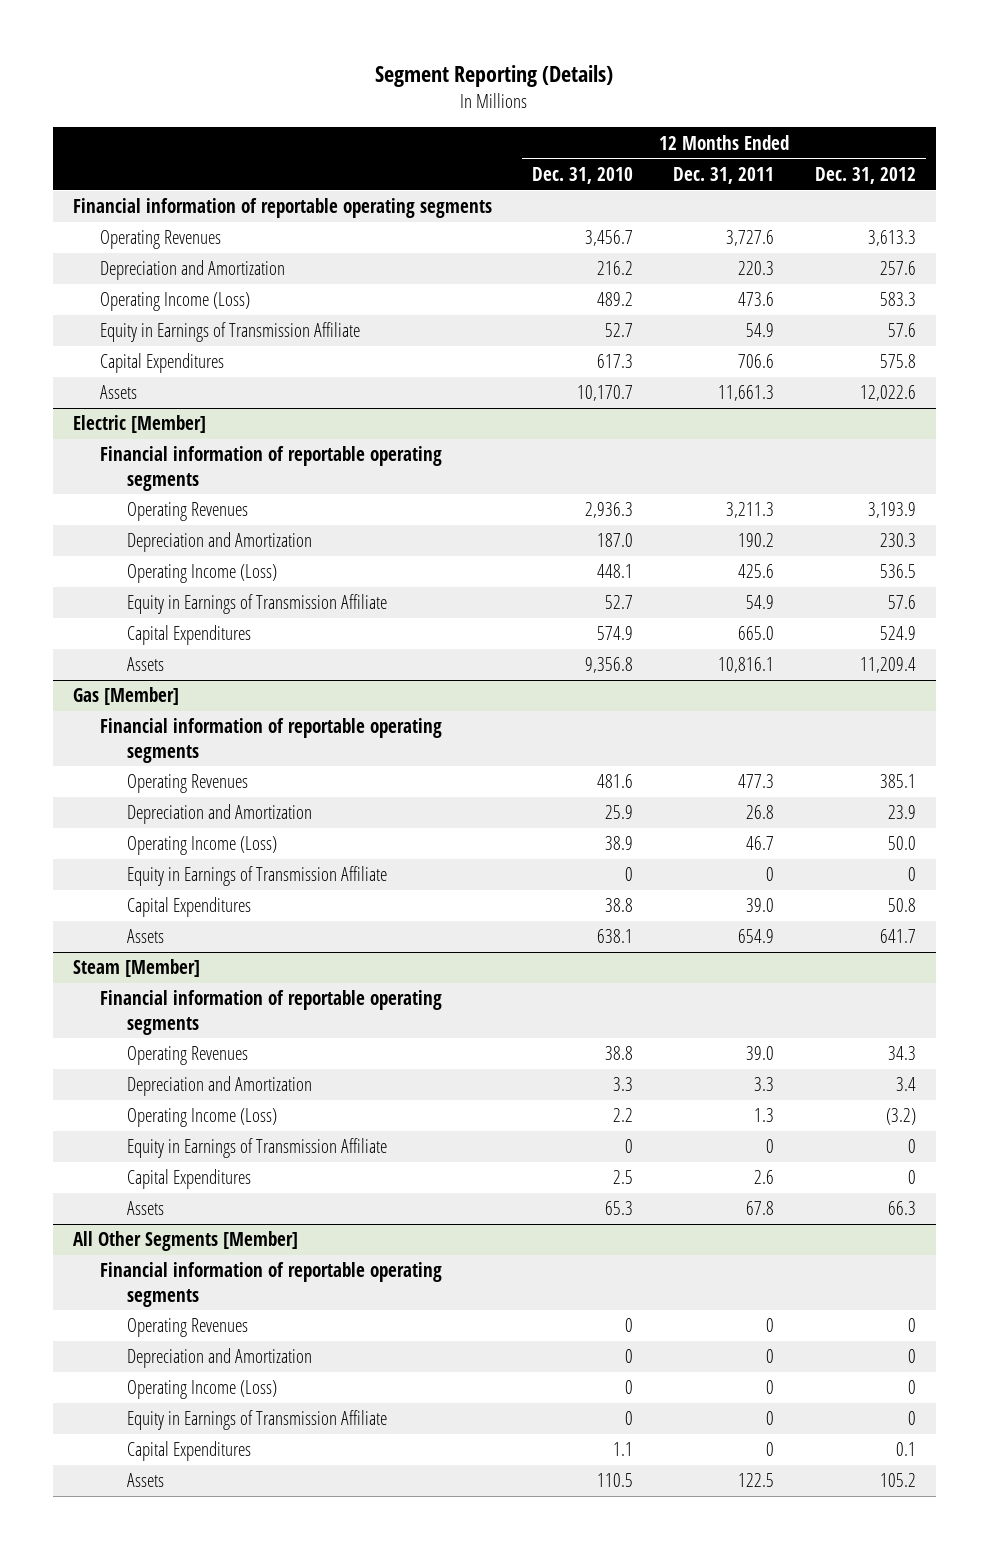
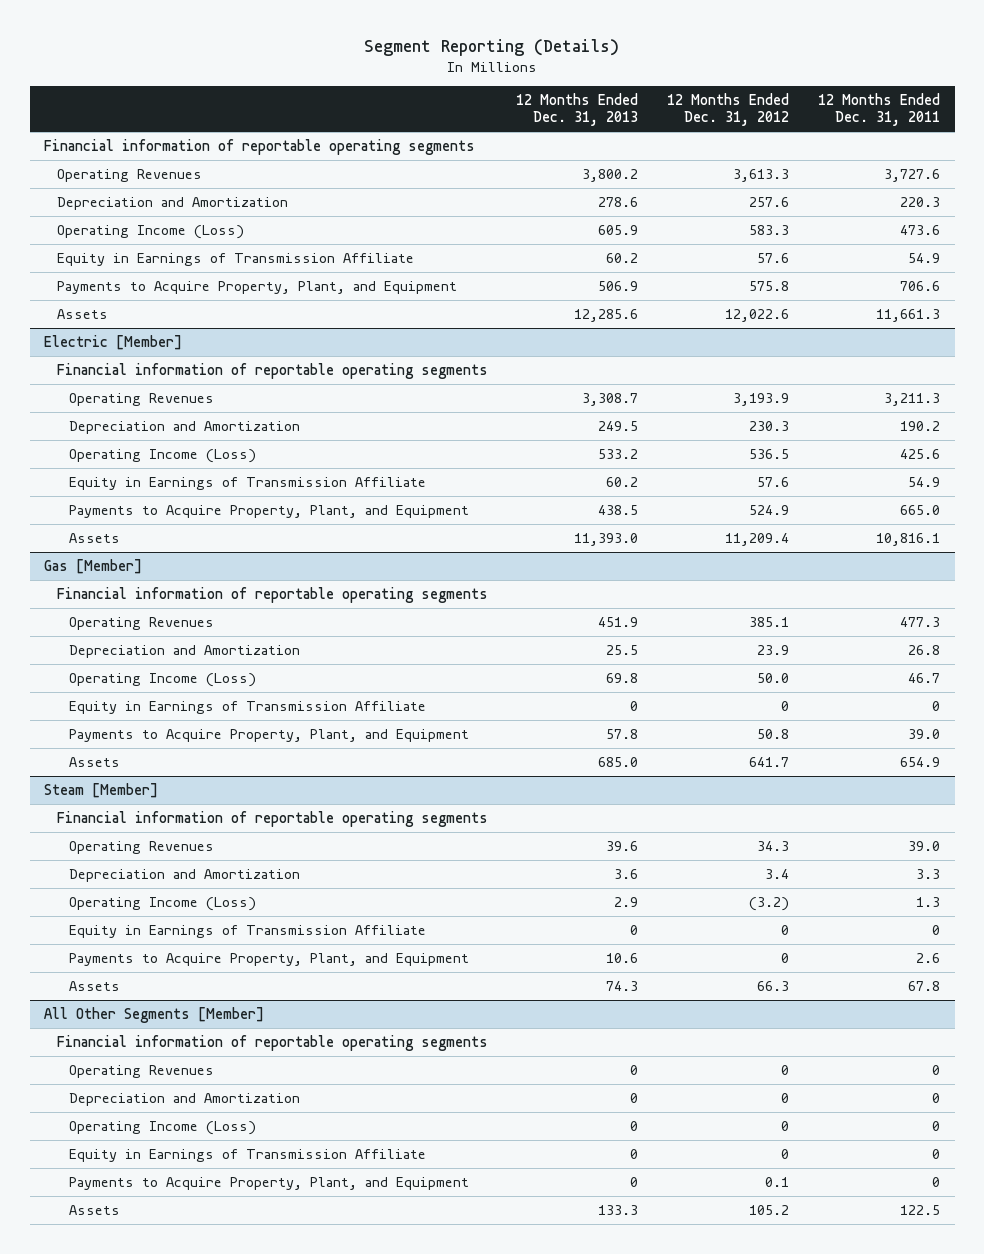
- | 12 Months Ended Dec. 31, 2010 | 12 Months Ended Dec. 31, 2011 | 12 Months Ended Dec. 31, 2012
+ | 12 Months Ended Dec. 31, 2013 | 12 Months Ended Dec. 31, 2012 | 12 Months Ended Dec. 31, 2011
- Capital Expenditures | 617.3 | 706.6 | 575.8
+ Payments to Acquire Property, Plant, and Equipment | 506.9 | 575.8 | 706.6
@ Electric [Member]
- Capital Expenditures | 574.9 | 665.0 | 524.9
+ Payments to Acquire Property, Plant, and Equipment | 438.5 | 524.9 | 665.0
@ Gas [Member]
- Capital Expenditures | 38.8 | 39.0 | 50.8
+ Payments to Acquire Property, Plant, and Equipment | 57.8 | 50.8 | 39.0
@ Steam [Member]
- Capital Expenditures | 2.5 | 2.6 | 0
+ Payments to Acquire Property, Plant, and Equipment | 10.6 | 0 | 2.6
@ All Other Segments [Member]
- Capital Expenditures | 1.1 | 0 | 0.1
+ Payments to Acquire Property, Plant, and Equipment | 0 | 0.1 | 0

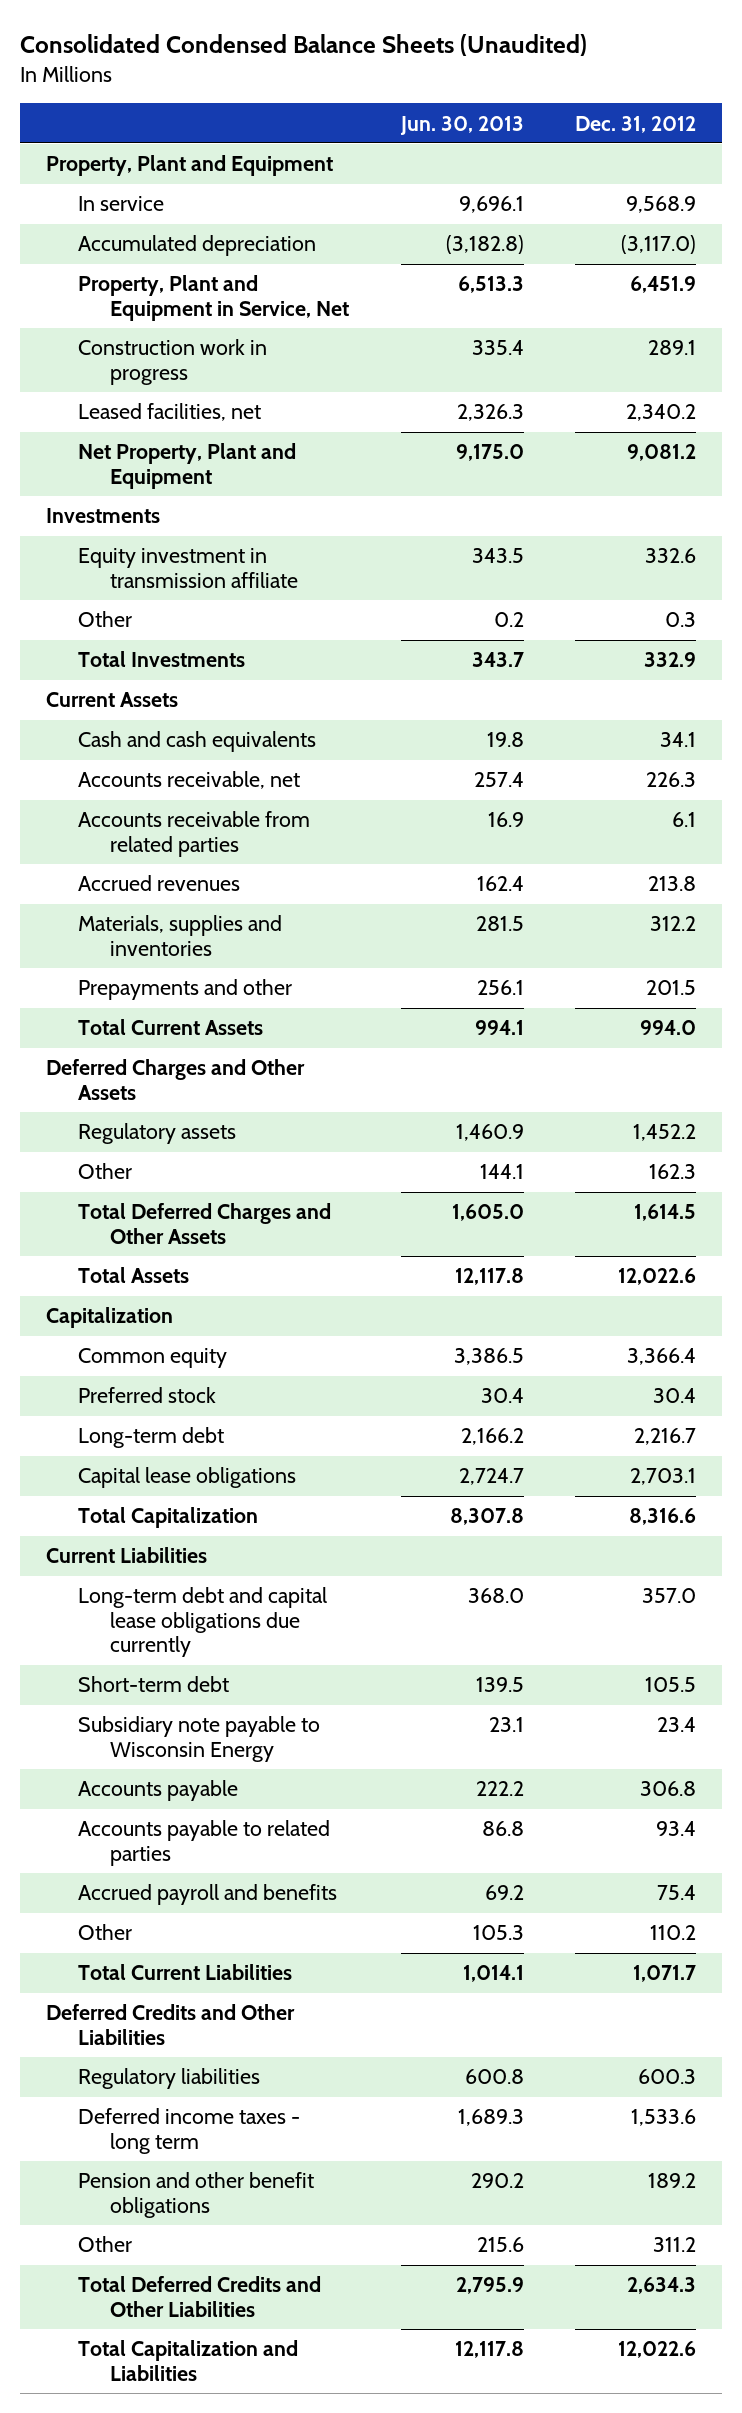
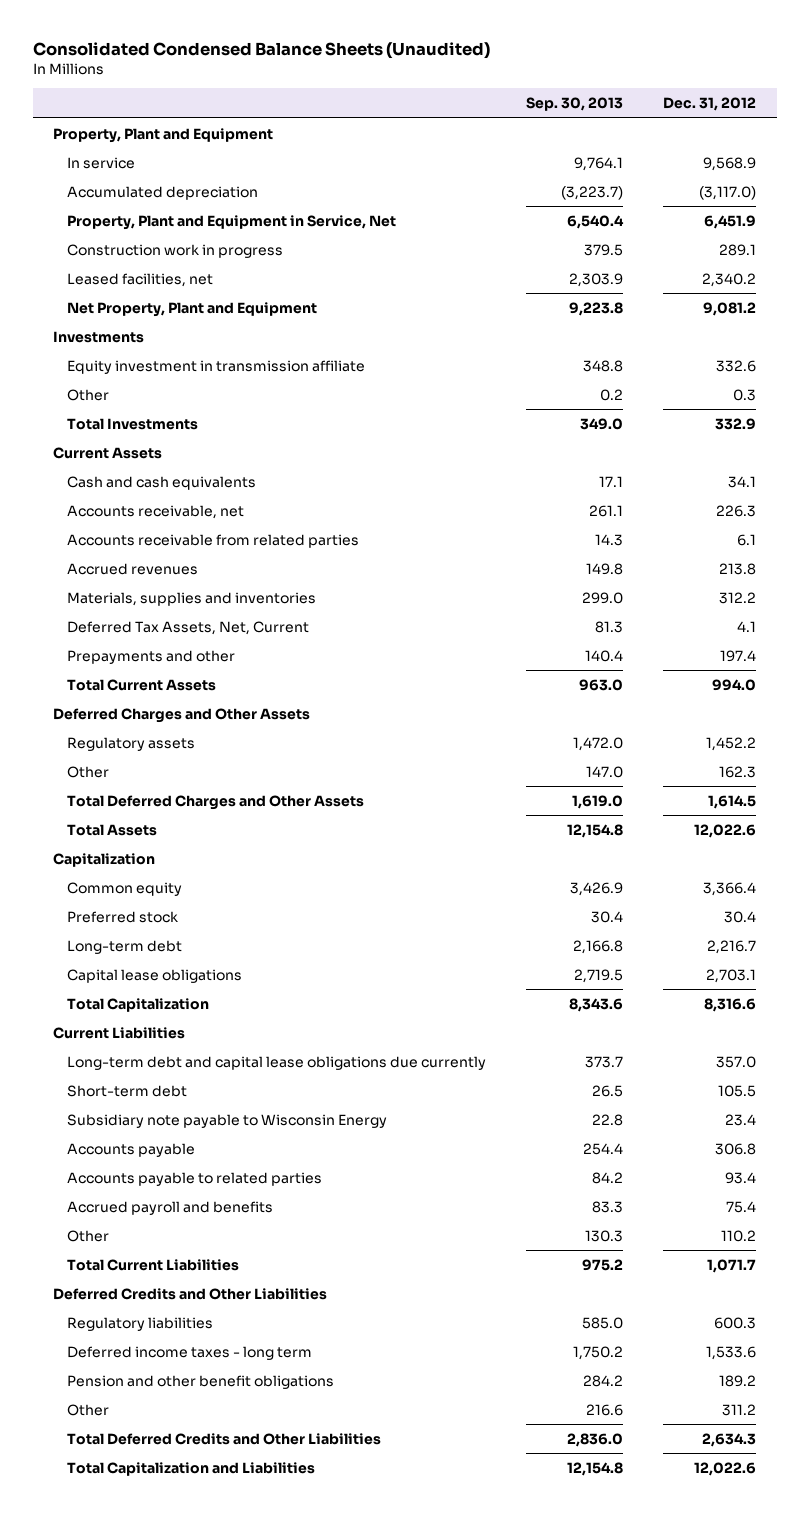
- | Jun. 30, 2013 | Dec. 31, 2012
+ | Sep. 30, 2013 | Dec. 31, 2012
- Prepayments and other | 256.1 | 201.5
+ Deferred Tax Assets, Net, Current | 81.3 | 4.1
+ Prepayments and other | 140.4 | 197.4

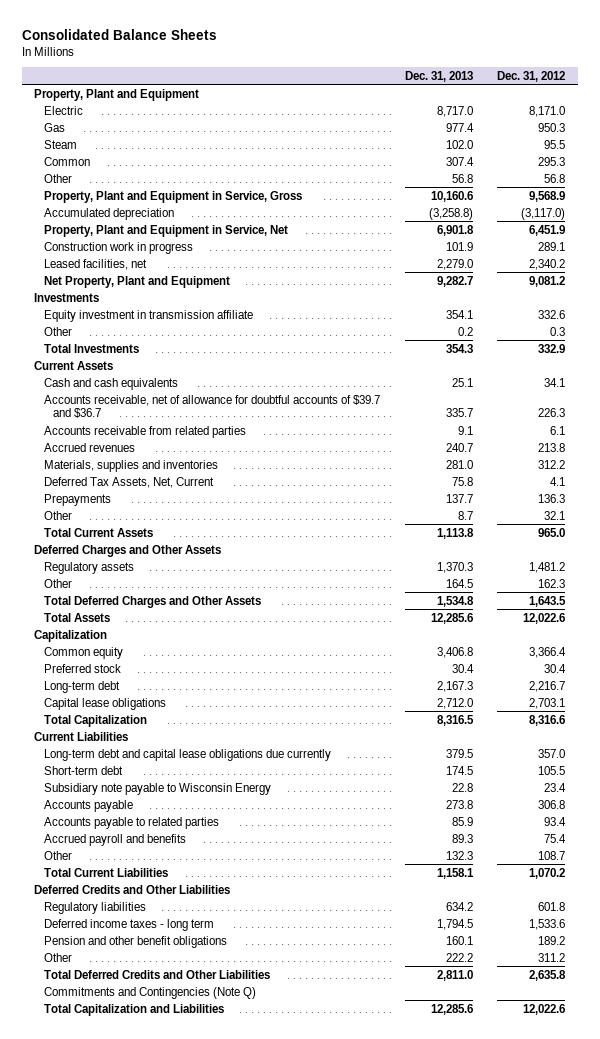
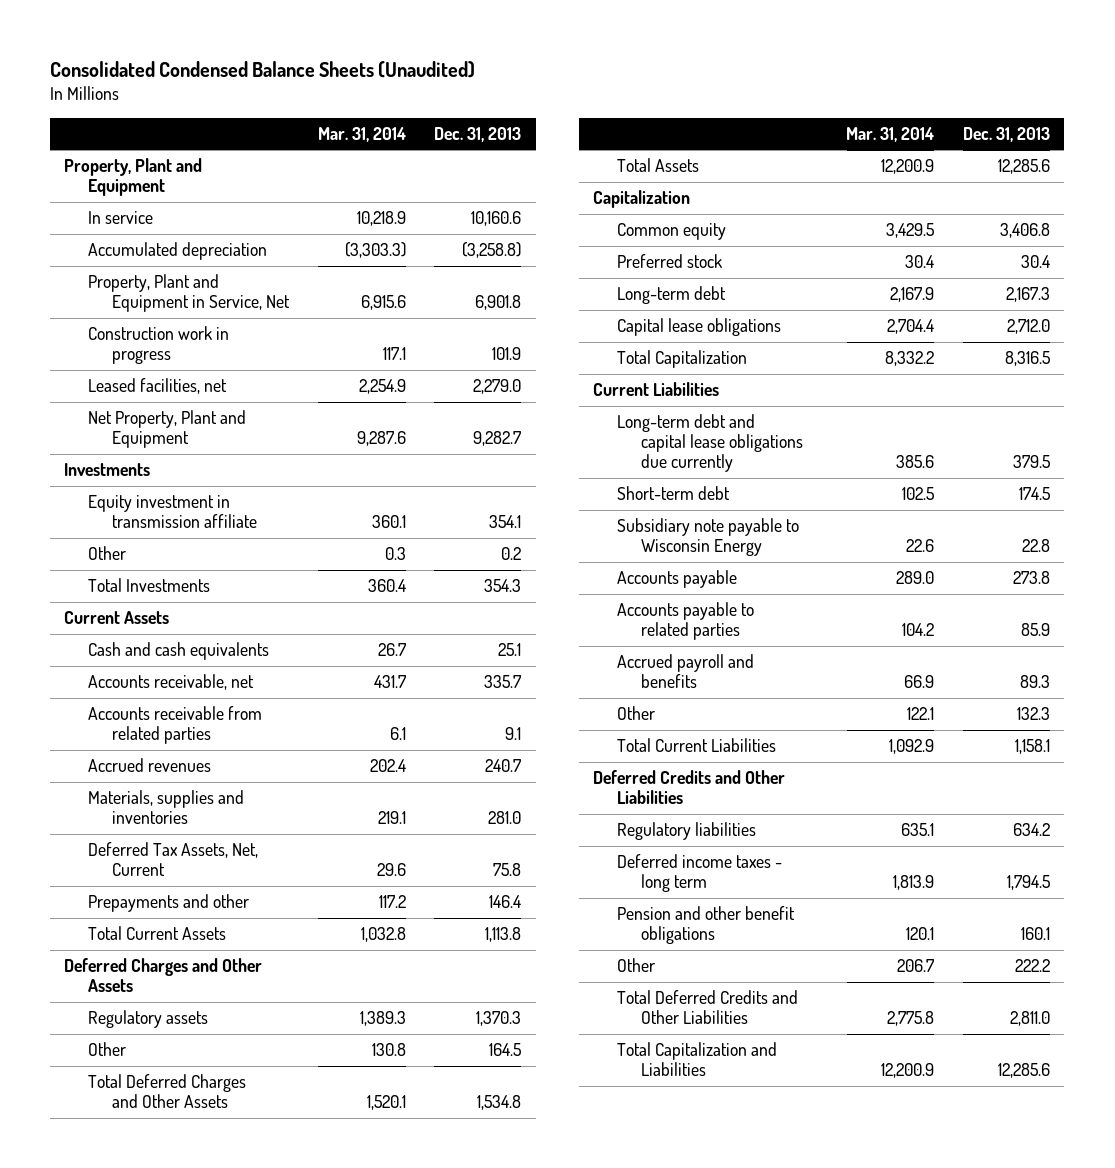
- Consolidated Balance Sheets
+ Consolidated Condensed Balance Sheets (Unaudited)
- | Dec. 31, 2013 | Dec. 31, 2012
+ | Mar. 31, 2014 | Dec. 31, 2013
- Electric | 8,717.0 | 8,171.0
- Gas | 977.4 | 950.3
- Steam | 102.0 | 95.5
- Common | 307.4 | 295.3
- Other | 56.8 | 56.8
- Property, Plant and Equipment in Service, Gross | 10,160.6 | 9,568.9
+ In service | 10,218.9 | 10,160.6
- Accounts receivable, net of allowance for doubtful accounts of $39.7 and $36.7 | 335.7 | 226.3
+ Accounts receivable, net | 431.7 | 335.7
- Prepayments | 137.7 | 136.3
- Other | 8.7 | 32.1
+ Prepayments and other | 117.2 | 146.4
- Commitments and Contingencies (Note Q)

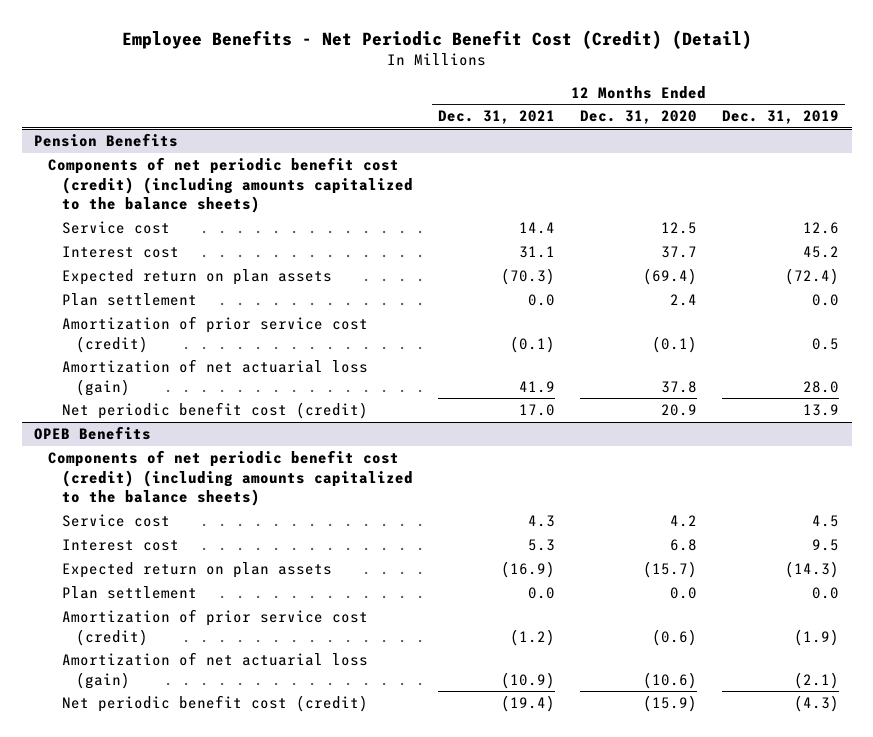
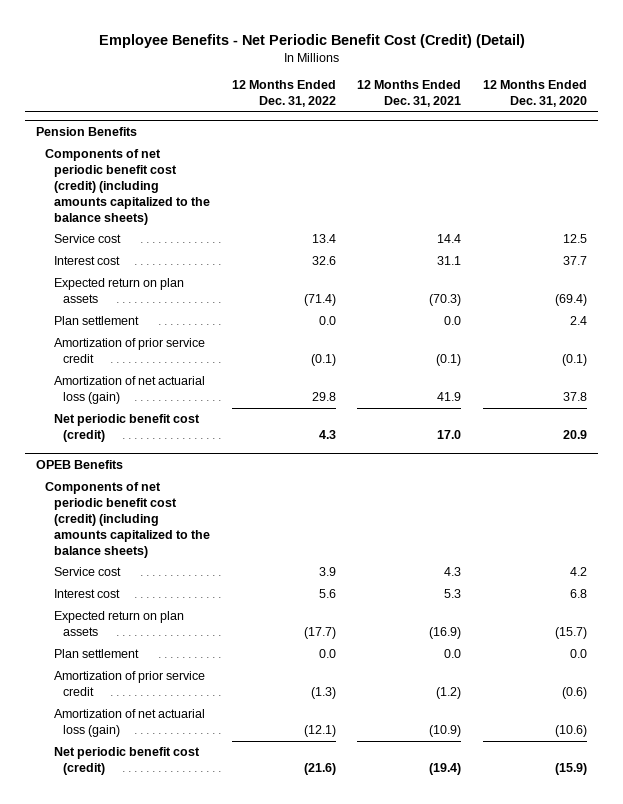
- | 12 Months Ended Dec. 31, 2021 | 12 Months Ended Dec. 31, 2020 | 12 Months Ended Dec. 31, 2019
+ | 12 Months Ended Dec. 31, 2022 | 12 Months Ended Dec. 31, 2021 | 12 Months Ended Dec. 31, 2020
@ Pension Benefits
- Amortization of prior service cost (credit) | (0.1) | (0.1) | 0.5
+ Amortization of prior service credit | (0.1) | (0.1) | (0.1)
@ OPEB Benefits
- Amortization of prior service cost (credit) | (1.2) | (0.6) | (1.9)
+ Amortization of prior service credit | (1.3) | (1.2) | (0.6)

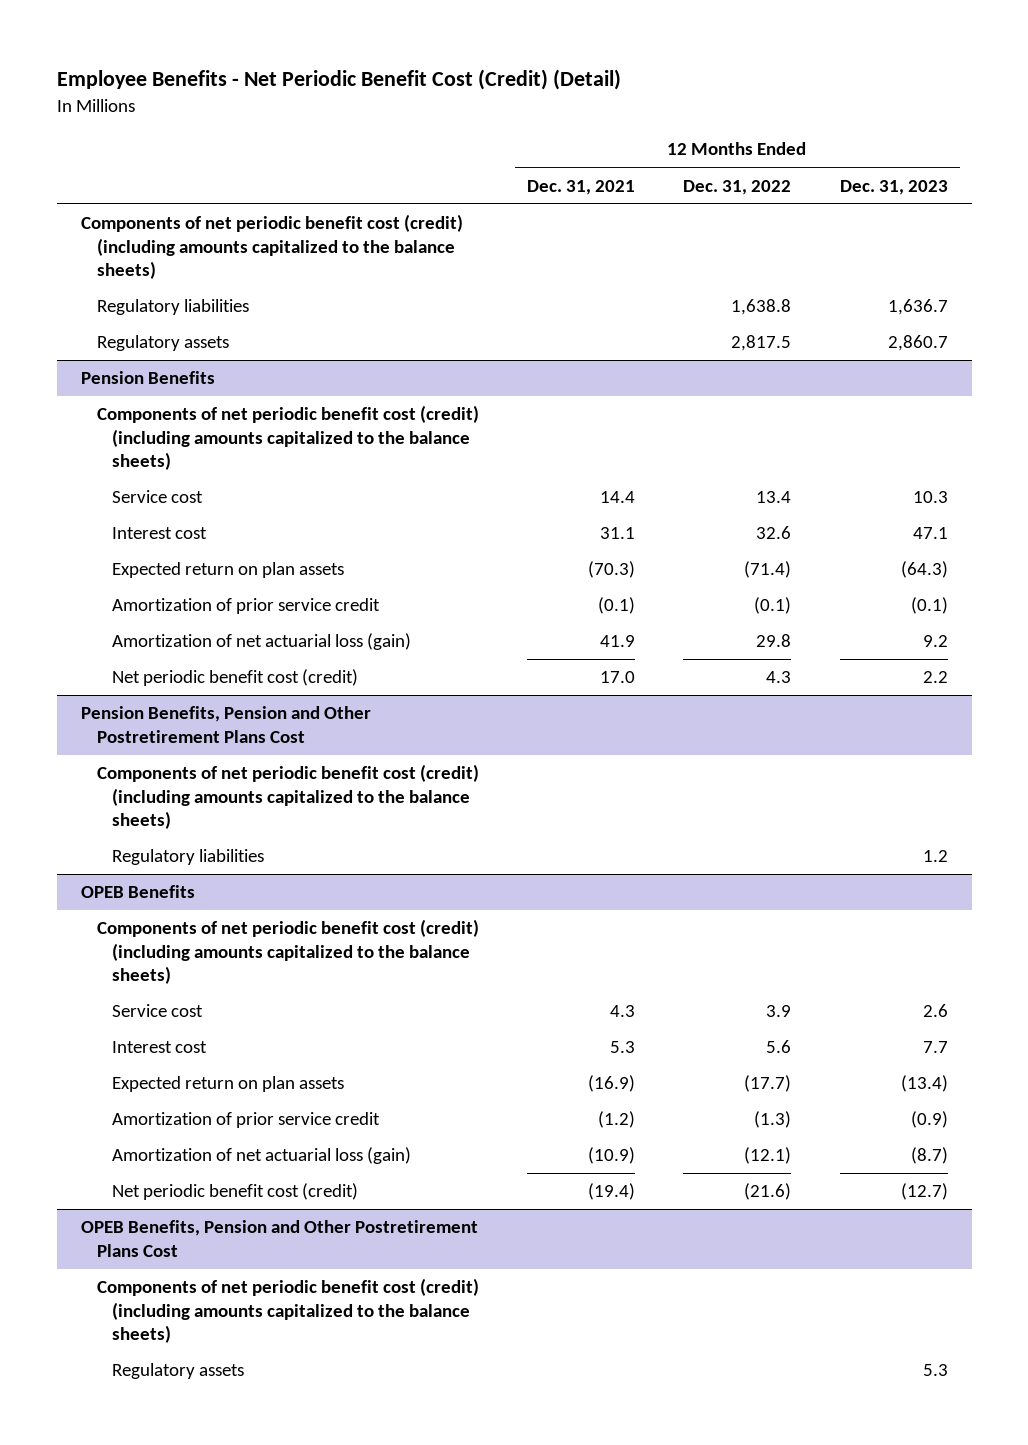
- | 12 Months Ended Dec. 31, 2022 | 12 Months Ended Dec. 31, 2021 | 12 Months Ended Dec. 31, 2020
+ | 12 Months Ended Dec. 31, 2021 | 12 Months Ended Dec. 31, 2022 | 12 Months Ended Dec. 31, 2023
+ Components of net periodic benefit cost (credit) (including amounts capitalized to the balance sheets)
+ Regulatory liabilities | | 1,638.8 | 1,636.7
+ Regulatory assets | | 2,817.5 | 2,860.7
@ Pension Benefits
- Plan settlement | 0.0 | 0.0 | 2.4
+ Pension Benefits, Pension and Other Postretirement Plans Cost
+ Components of net periodic benefit cost (credit) (including amounts capitalized to the balance sheets)
+ Regulatory liabilities | | | 1.2
@ OPEB Benefits
- Plan settlement | 0.0 | 0.0 | 0.0
+ OPEB Benefits, Pension and Other Postretirement Plans Cost
+ Components of net periodic benefit cost (credit) (including amounts capitalized to the balance sheets)
+ Regulatory assets | | | 5.3

